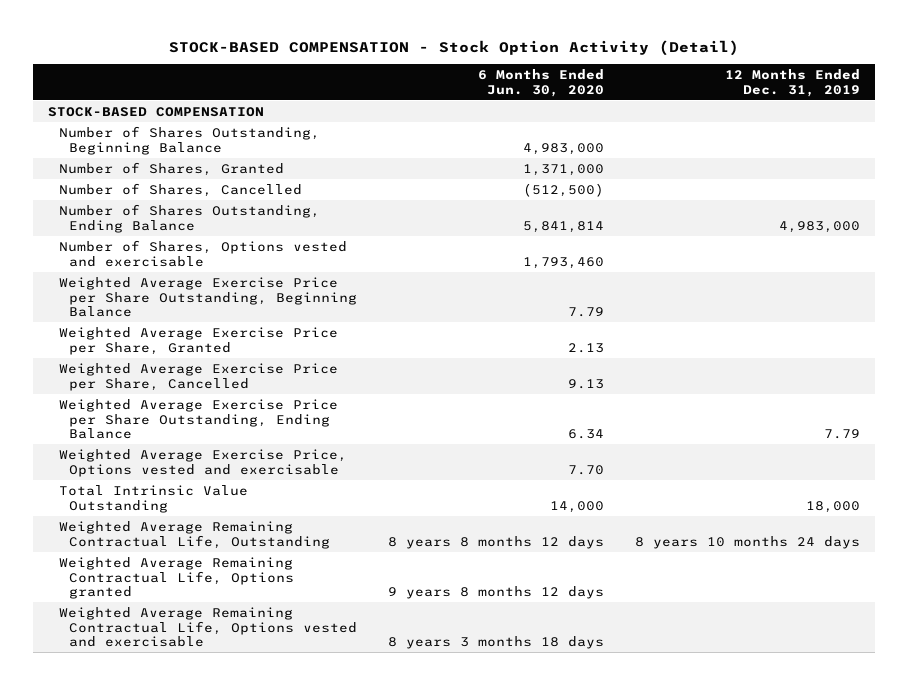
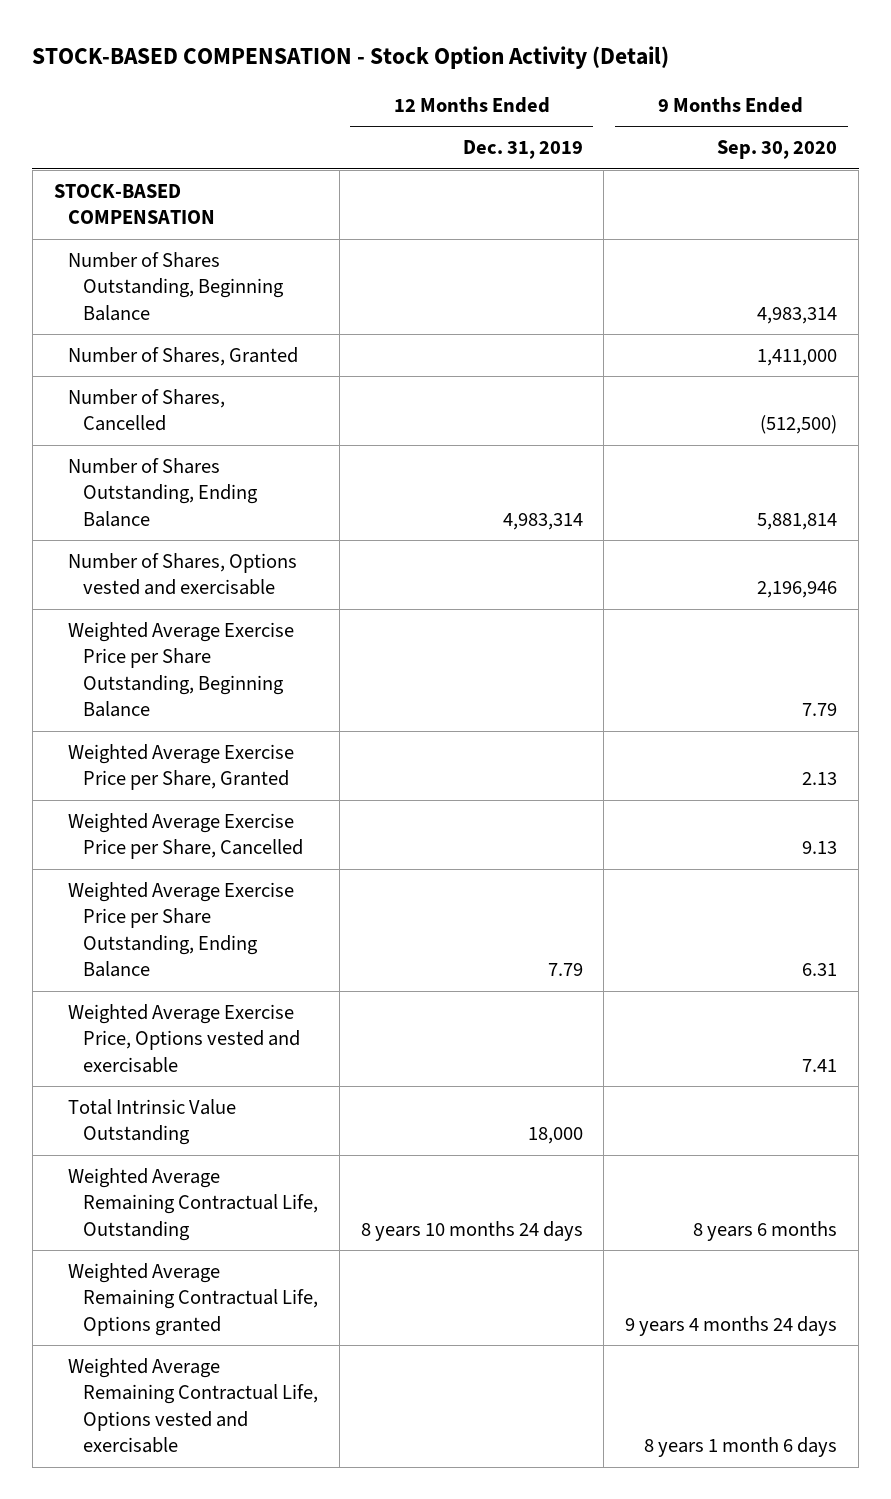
- | 6 Months Ended Jun. 30, 2020 | 12 Months Ended Dec. 31, 2019
+ | 12 Months Ended Dec. 31, 2019 | 9 Months Ended Sep. 30, 2020
- Number of Shares Outstanding, Ending Balance | 5,841,814 | 4,983,000
+ Number of Shares Outstanding, Ending Balance | 4,983,314 | 5,881,814

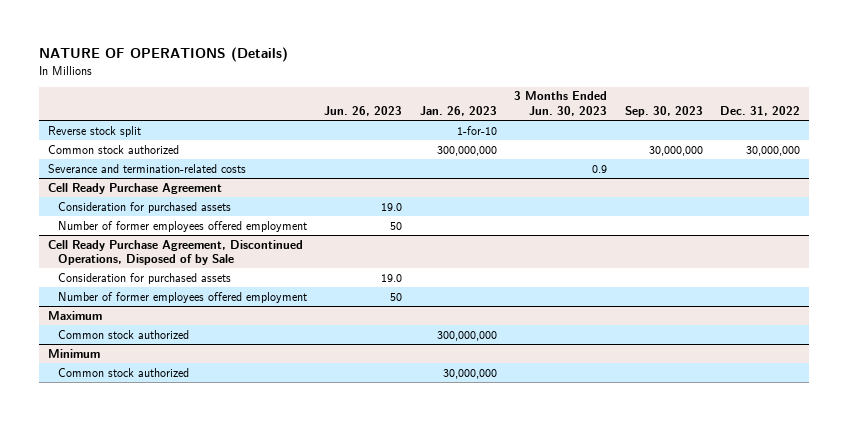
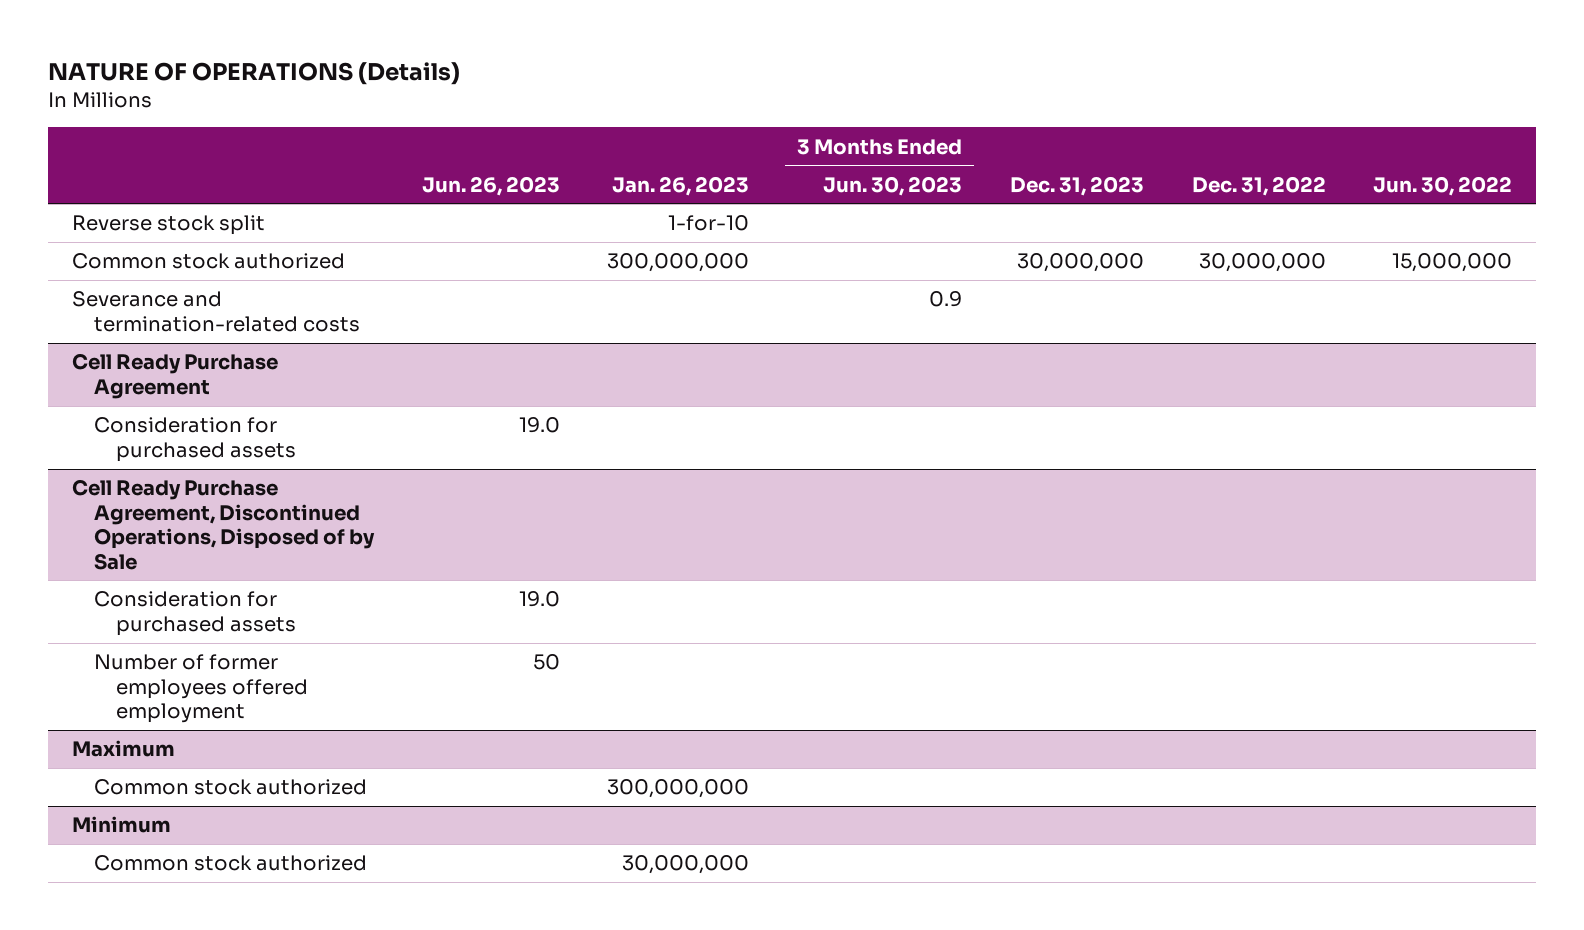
- | Jun. 26, 2023 | Jan. 26, 2023 | 3 Months Ended Jun. 30, 2023 | Sep. 30, 2023 | Dec. 31, 2022
+ | Jun. 26, 2023 | Jan. 26, 2023 | 3 Months Ended Jun. 30, 2023 | Dec. 31, 2023 | Dec. 31, 2022 | Jun. 30, 2022
@ Cell Ready Purchase Agreement
- Number of former employees offered employment | 50 | | | |

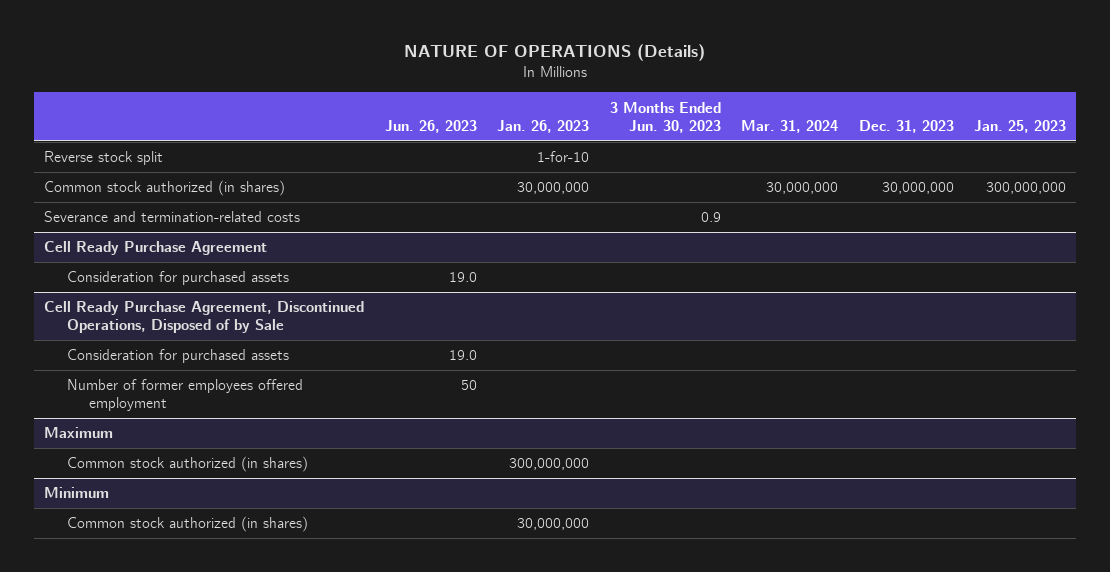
- | Jun. 26, 2023 | Jan. 26, 2023 | 3 Months Ended Jun. 30, 2023 | Dec. 31, 2023 | Dec. 31, 2022 | Jun. 30, 2022
+ | Jun. 26, 2023 | Jan. 26, 2023 | 3 Months Ended Jun. 30, 2023 | Mar. 31, 2024 | Dec. 31, 2023 | Jan. 25, 2023
- Common stock authorized | | 300,000,000 | | 30,000,000 | 30,000,000 | 15,000,000
+ Common stock authorized (in shares) | | 30,000,000 | | 30,000,000 | 30,000,000 | 300,000,000
@ Maximum
- Common stock authorized | | 300,000,000 | | | |
+ Common stock authorized (in shares) | | 300,000,000 | | | |
@ Minimum
- Common stock authorized | | 30,000,000 | | | |
+ Common stock authorized (in shares) | | 30,000,000 | | | |

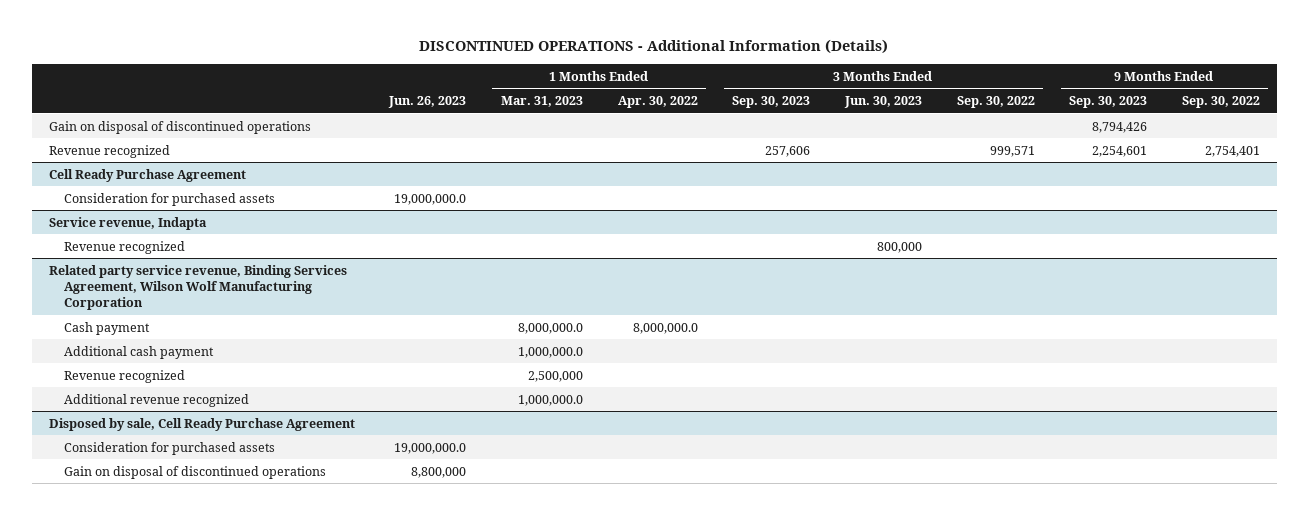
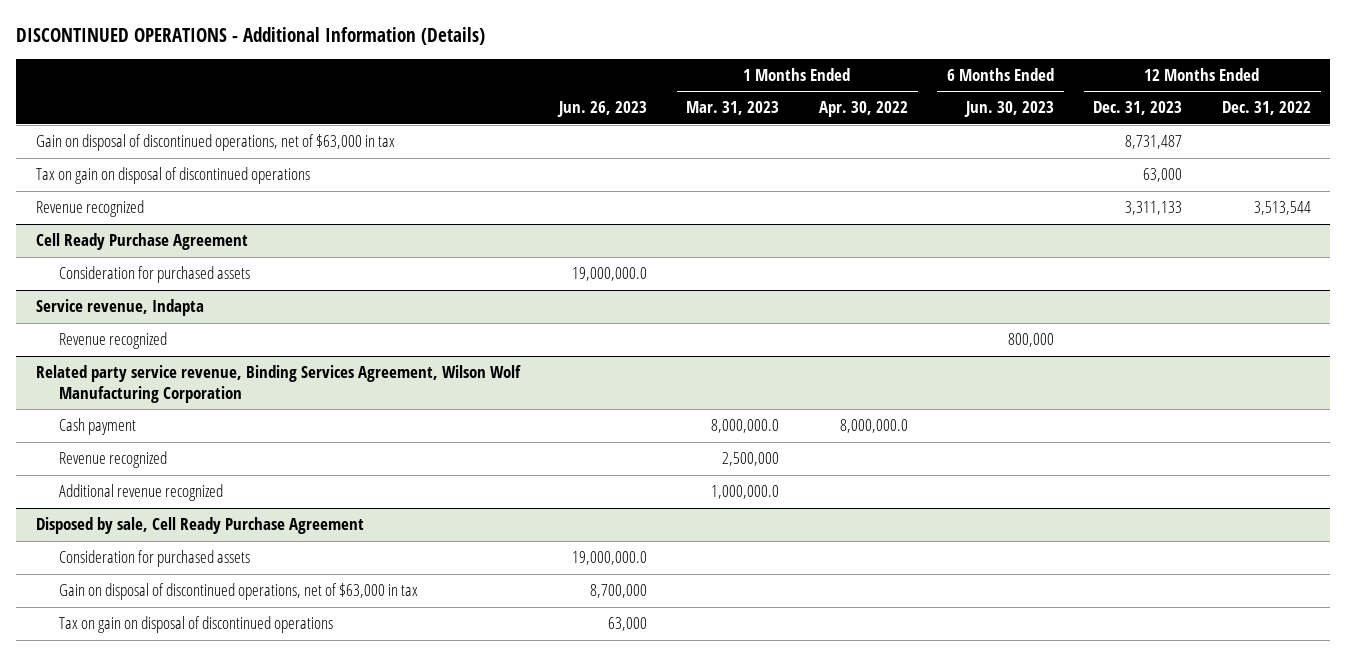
- | Jun. 26, 2023 | 1 Months Ended Mar. 31, 2023 | 1 Months Ended Apr. 30, 2022 | 3 Months Ended Sep. 30, 2023 | 3 Months Ended Jun. 30, 2023 | 3 Months Ended Sep. 30, 2022 | 9 Months Ended Sep. 30, 2023 | 9 Months Ended Sep. 30, 2022
+ | Jun. 26, 2023 | 1 Months Ended Mar. 31, 2023 | 1 Months Ended Apr. 30, 2022 | 6 Months Ended Jun. 30, 2023 | 12 Months Ended Dec. 31, 2023 | 12 Months Ended Dec. 31, 2022
- Gain on disposal of discontinued operations | | | | | | | 8,794,426 |
+ Gain on disposal of discontinued operations, net of $63,000 in tax | | | | | 8,731,487 |
+ Tax on gain on disposal of discontinued operations | | | | | 63,000 |
@ Related party service revenue, Binding Services Agreement, Wilson Wolf Manufacturing Corporation
- Additional cash payment | | 1,000,000.0 | | | | | |
@ Disposed by sale, Cell Ready Purchase Agreement
- Gain on disposal of discontinued operations | 8,800,000 | | | | | | |
+ Gain on disposal of discontinued operations, net of $63,000 in tax | 8,700,000 | | | | |
+ Tax on gain on disposal of discontinued operations | 63,000 | | | | |

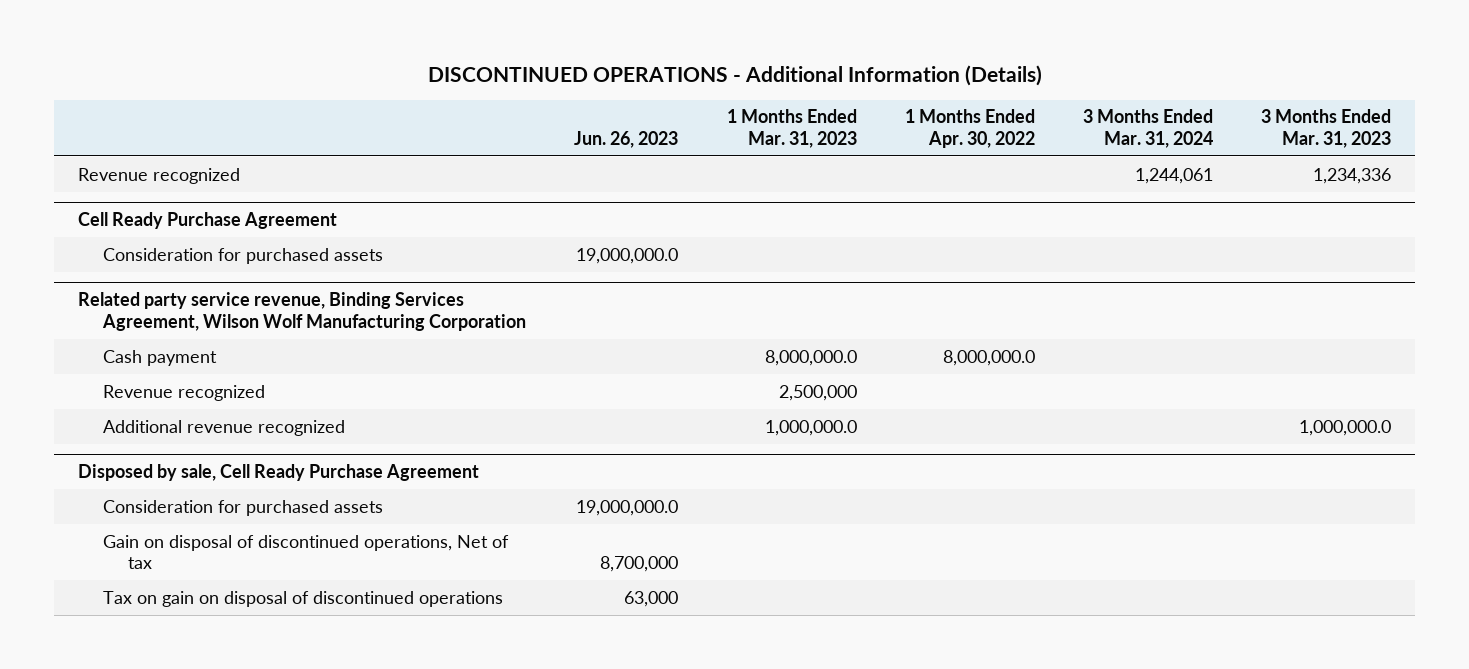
- | Jun. 26, 2023 | 1 Months Ended Mar. 31, 2023 | 1 Months Ended Apr. 30, 2022 | 6 Months Ended Jun. 30, 2023 | 12 Months Ended Dec. 31, 2023 | 12 Months Ended Dec. 31, 2022
+ | Jun. 26, 2023 | 1 Months Ended Mar. 31, 2023 | 1 Months Ended Apr. 30, 2022 | 3 Months Ended Mar. 31, 2024 | 3 Months Ended Mar. 31, 2023
- Gain on disposal of discontinued operations, net of $63,000 in tax | | | | | 8,731,487 |
- Tax on gain on disposal of discontinued operations | | | | | 63,000 |
- Service revenue, Indapta
- Revenue recognized | | | | 800,000 | |
@ Disposed by sale, Cell Ready Purchase Agreement
- Gain on disposal of discontinued operations, net of $63,000 in tax | 8,700,000 | | | | |
+ Gain on disposal of discontinued operations, Net of tax | 8,700,000 | | | |

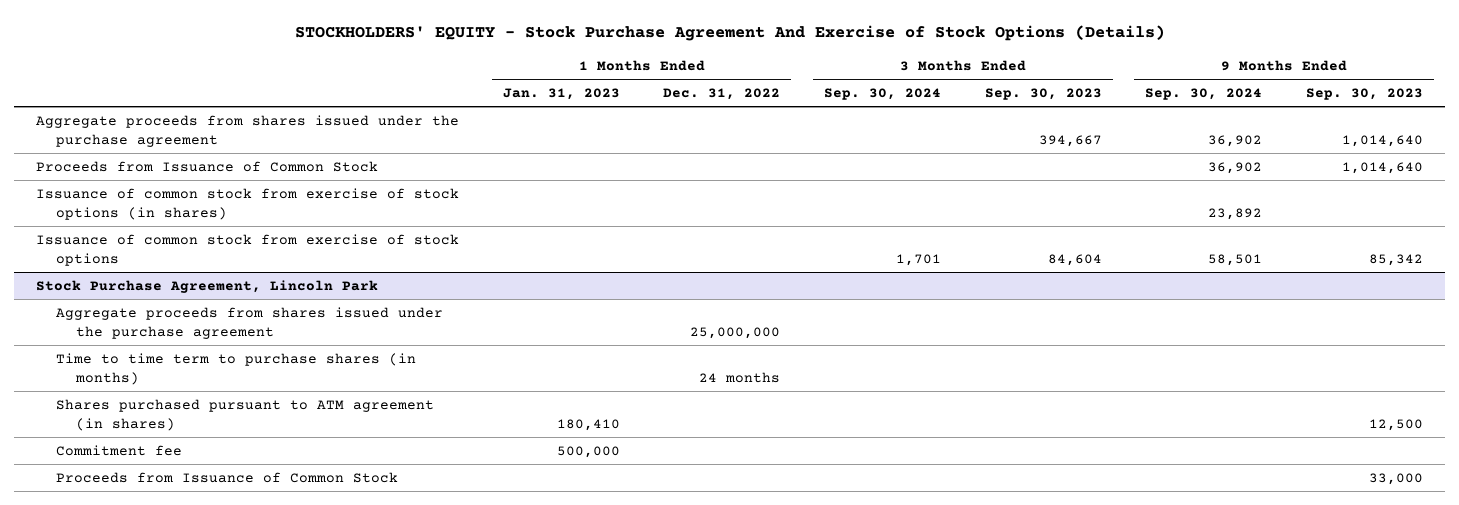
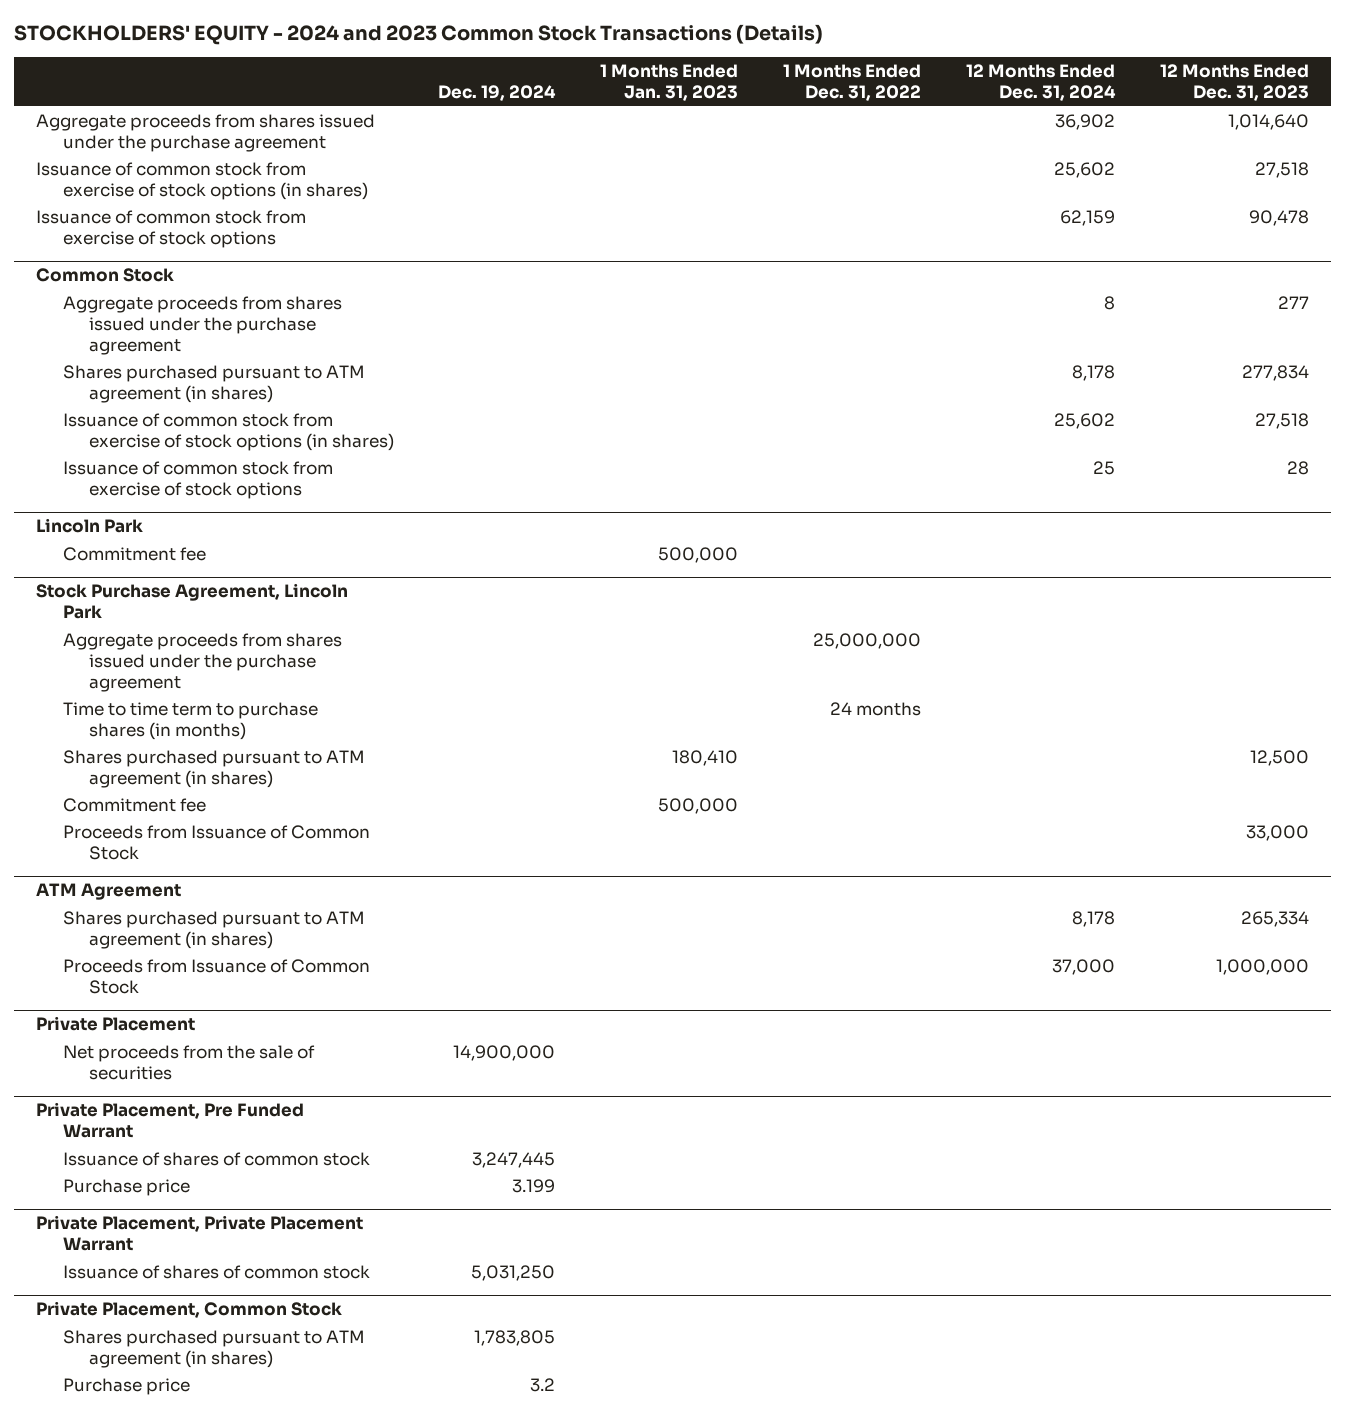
- STOCKHOLDERS' EQUITY - Stock Purchase Agreement And Exercise of Stock Options (Details)
+ STOCKHOLDERS' EQUITY - 2024 and 2023 Common Stock Transactions (Details)
- | 1 Months Ended Jan. 31, 2023 | 1 Months Ended Dec. 31, 2022 | 3 Months Ended Sep. 30, 2024 | 3 Months Ended Sep. 30, 2023 | 9 Months Ended Sep. 30, 2024 | 9 Months Ended Sep. 30, 2023
+ | Dec. 19, 2024 | 1 Months Ended Jan. 31, 2023 | 1 Months Ended Dec. 31, 2022 | 12 Months Ended Dec. 31, 2024 | 12 Months Ended Dec. 31, 2023
- Proceeds from Issuance of Common Stock | | | | | 36,902 | 1,014,640
+ Common Stock
+ Aggregate proceeds from shares issued under the purchase agreement | | | | 8 | 277
+ Shares purchased pursuant to ATM agreement (in shares) | | | | 8,178 | 277,834
+ Issuance of common stock from exercise of stock options (in shares) | | | | 25,602 | 27,518
+ Issuance of common stock from exercise of stock options | | | | 25 | 28
+ Lincoln Park
+ Commitment fee | | 500,000 | | |
+ ATM Agreement
+ Shares purchased pursuant to ATM agreement (in shares) | | | | 8,178 | 265,334
+ Proceeds from Issuance of Common Stock | | | | 37,000 | 1,000,000
+ Private Placement
+ Net proceeds from the sale of securities | 14,900,000 | | | |
+ Private Placement, Pre Funded Warrant
+ Issuance of shares of common stock | 3,247,445 | | | |
+ Purchase price | 3.199 | | | |
+ Private Placement, Private Placement Warrant
+ Issuance of shares of common stock | 5,031,250 | | | |
+ Private Placement, Common Stock
+ Shares purchased pursuant to ATM agreement (in shares) | 1,783,805 | | | |
+ Purchase price | 3.2 | | | |

